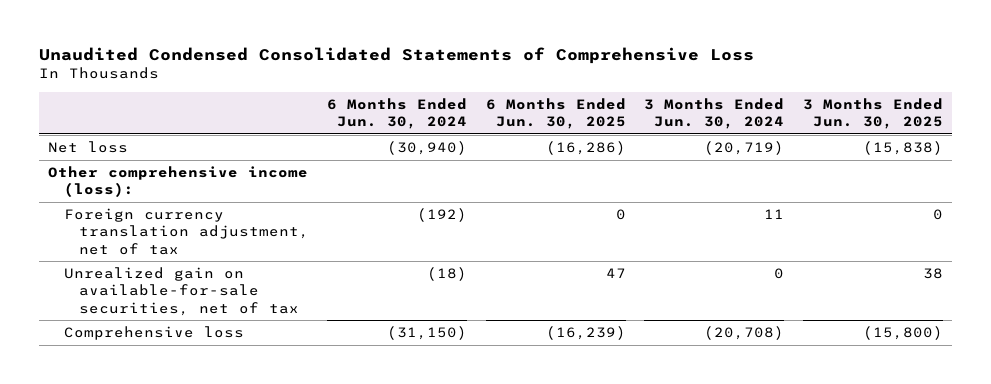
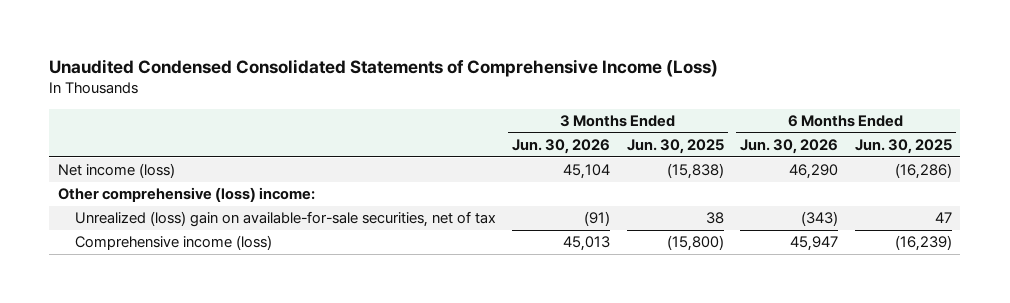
- Unaudited Condensed Consolidated Statements of Comprehensive Loss
+ Unaudited Condensed Consolidated Statements of Comprehensive Income (Loss)
- | 6 Months Ended Jun. 30, 2024 | 6 Months Ended Jun. 30, 2025 | 3 Months Ended Jun. 30, 2024 | 3 Months Ended Jun. 30, 2025
+ | 3 Months Ended Jun. 30, 2026 | 3 Months Ended Jun. 30, 2025 | 6 Months Ended Jun. 30, 2026 | 6 Months Ended Jun. 30, 2025
- Net loss | (30,940) | (16,286) | (20,719) | (15,838)
- Other comprehensive income (loss):
- Foreign currency translation adjustment, net of tax | (192) | 0 | 11 | 0
- Unrealized gain on available-for-sale securities, net of tax | (18) | 47 | 0 | 38
- Comprehensive loss | (31,150) | (16,239) | (20,708) | (15,800)
+ Net income (loss) | 45,104 | (15,838) | 46,290 | (16,286)
+ Other comprehensive (loss) income:
+ Unrealized (loss) gain on available-for-sale securities, net of tax | (91) | 38 | (343) | 47
+ Comprehensive income (loss) | 45,013 | (15,800) | 45,947 | (16,239)

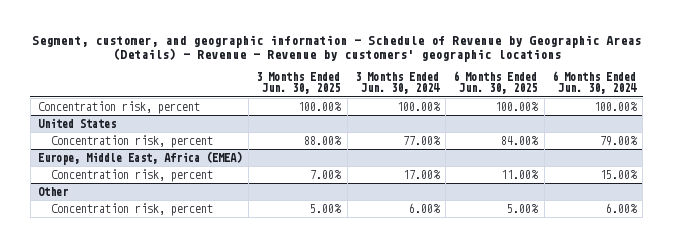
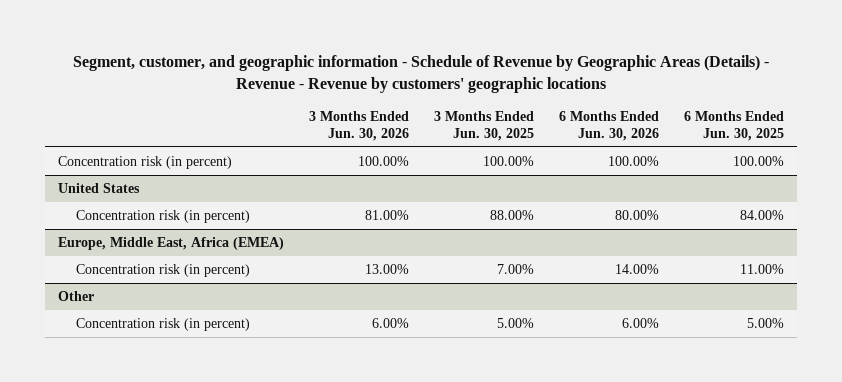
- | 3 Months Ended Jun. 30, 2025 | 3 Months Ended Jun. 30, 2024 | 6 Months Ended Jun. 30, 2025 | 6 Months Ended Jun. 30, 2024
+ | 3 Months Ended Jun. 30, 2026 | 3 Months Ended Jun. 30, 2025 | 6 Months Ended Jun. 30, 2026 | 6 Months Ended Jun. 30, 2025
- Concentration risk, percent | 100.00% | 100.00% | 100.00% | 100.00%
+ Concentration risk (in percent) | 100.00% | 100.00% | 100.00% | 100.00%
@ United States
- Concentration risk, percent | 88.00% | 77.00% | 84.00% | 79.00%
+ Concentration risk (in percent) | 81.00% | 88.00% | 80.00% | 84.00%
@ Europe, Middle East, Africa (EMEA)
- Concentration risk, percent | 7.00% | 17.00% | 11.00% | 15.00%
+ Concentration risk (in percent) | 13.00% | 7.00% | 14.00% | 11.00%
@ Other
- Concentration risk, percent | 5.00% | 6.00% | 5.00% | 6.00%
+ Concentration risk (in percent) | 6.00% | 5.00% | 6.00% | 5.00%

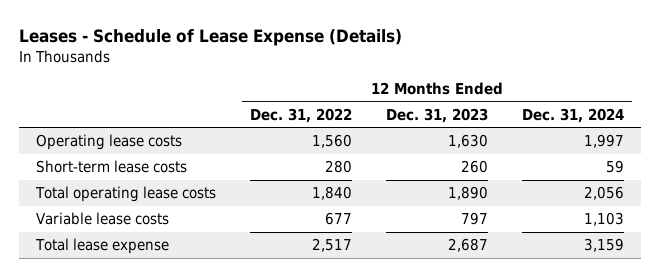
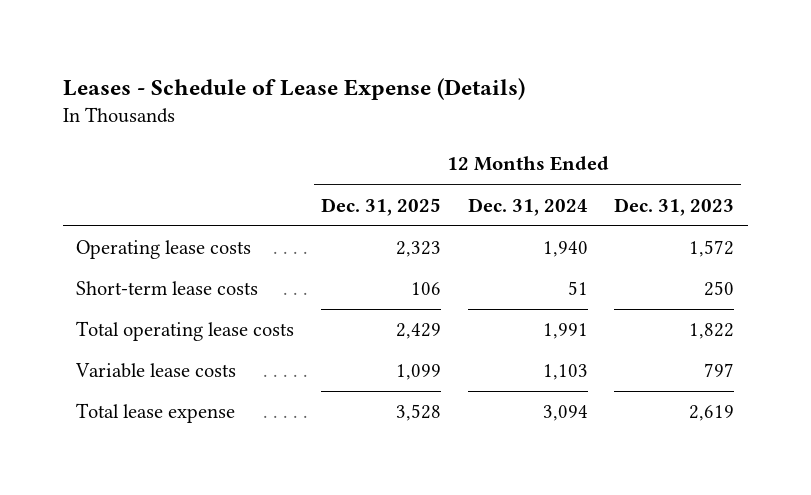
- | 12 Months Ended Dec. 31, 2022 | 12 Months Ended Dec. 31, 2023 | 12 Months Ended Dec. 31, 2024
+ | 12 Months Ended Dec. 31, 2025 | 12 Months Ended Dec. 31, 2024 | 12 Months Ended Dec. 31, 2023
- Operating lease costs | 1,560 | 1,630 | 1,997
- Short-term lease costs | 280 | 260 | 59
- Total operating lease costs | 1,840 | 1,890 | 2,056
+ Operating lease costs | 2,323 | 1,940 | 1,572
+ Short-term lease costs | 106 | 51 | 250
+ Total operating lease costs | 2,429 | 1,991 | 1,822
- Total lease expense | 2,517 | 2,687 | 3,159
+ Total lease expense | 3,528 | 3,094 | 2,619

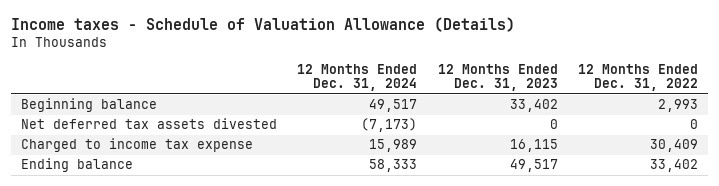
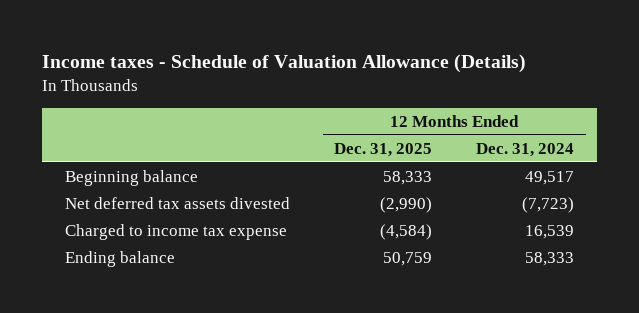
- | 12 Months Ended Dec. 31, 2024 | 12 Months Ended Dec. 31, 2023 | 12 Months Ended Dec. 31, 2022
+ | 12 Months Ended Dec. 31, 2025 | 12 Months Ended Dec. 31, 2024
- Net deferred tax assets divested | (7,173) | 0 | 0
- Charged to income tax expense | 15,989 | 16,115 | 30,409
+ Net deferred tax assets divested | (2,990) | (7,723)
+ Charged to income tax expense | (4,584) | 16,539

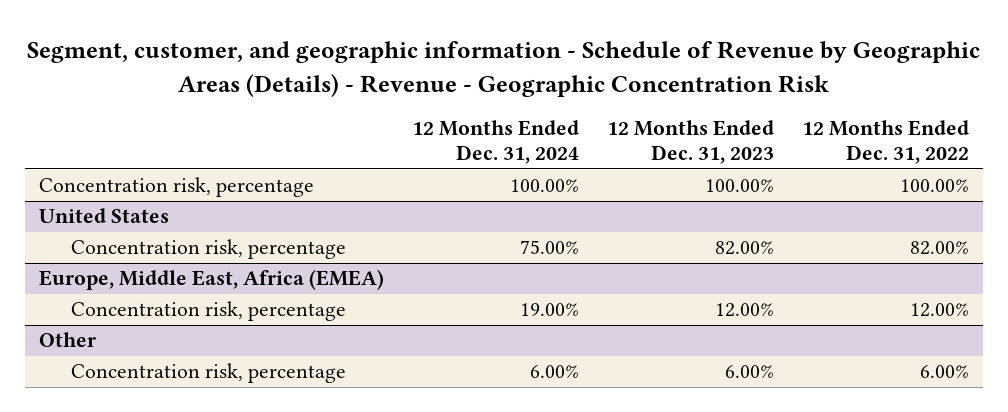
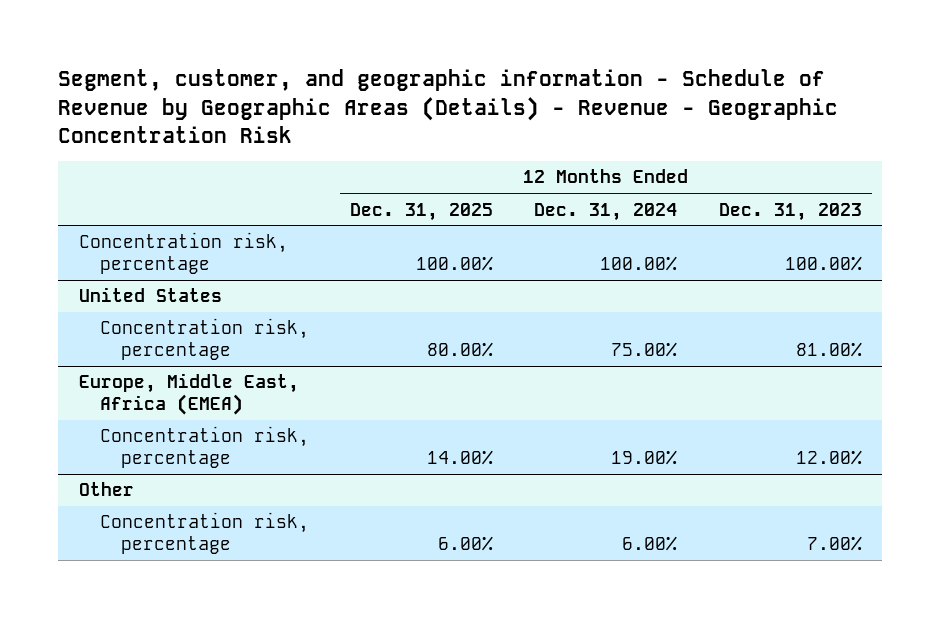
- | 12 Months Ended Dec. 31, 2024 | 12 Months Ended Dec. 31, 2023 | 12 Months Ended Dec. 31, 2022
+ | 12 Months Ended Dec. 31, 2025 | 12 Months Ended Dec. 31, 2024 | 12 Months Ended Dec. 31, 2023
@ United States
- Concentration risk, percentage | 75.00% | 82.00% | 82.00%
+ Concentration risk, percentage | 80.00% | 75.00% | 81.00%
@ Other
- Concentration risk, percentage | 6.00% | 6.00% | 6.00%
+ Concentration risk, percentage | 6.00% | 6.00% | 7.00%

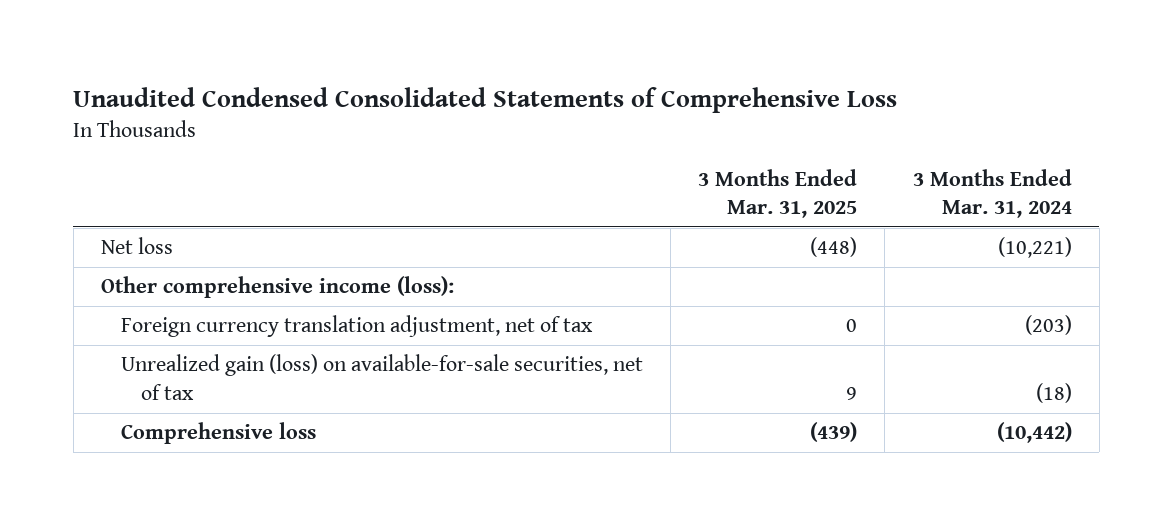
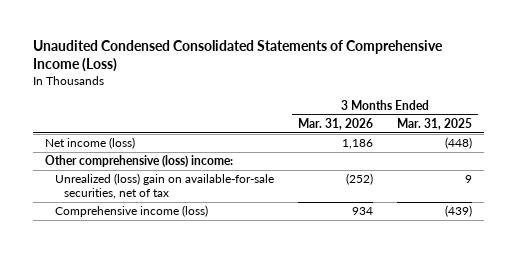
- Unaudited Condensed Consolidated Statements of Comprehensive Loss
+ Unaudited Condensed Consolidated Statements of Comprehensive Income (Loss)
- | 3 Months Ended Mar. 31, 2025 | 3 Months Ended Mar. 31, 2024
+ | 3 Months Ended Mar. 31, 2026 | 3 Months Ended Mar. 31, 2025
- Net loss | (448) | (10,221)
- Other comprehensive income (loss):
- Foreign currency translation adjustment, net of tax | 0 | (203)
- Unrealized gain (loss) on available-for-sale securities, net of tax | 9 | (18)
- Comprehensive loss | (439) | (10,442)
+ Net income (loss) | 1,186 | (448)
+ Other comprehensive (loss) income:
+ Unrealized (loss) gain on available-for-sale securities, net of tax | (252) | 9
+ Comprehensive income (loss) | 934 | (439)

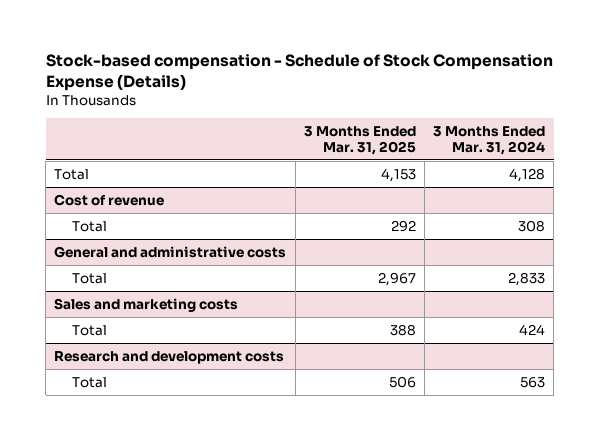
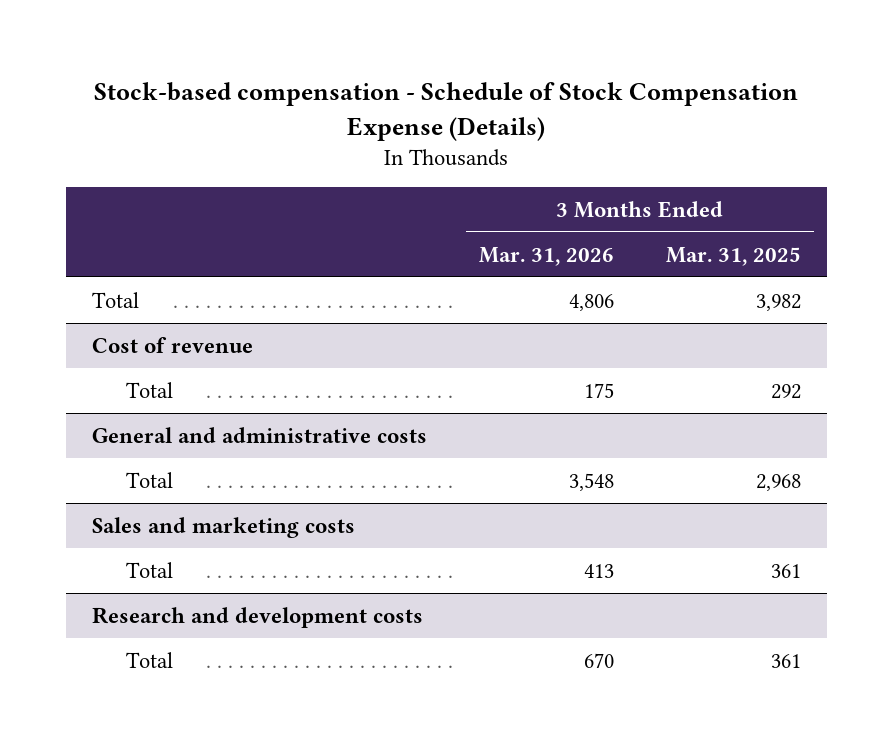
- | 3 Months Ended Mar. 31, 2025 | 3 Months Ended Mar. 31, 2024
+ | 3 Months Ended Mar. 31, 2026 | 3 Months Ended Mar. 31, 2025
- Total | 4,153 | 4,128
+ Total | 4,806 | 3,982
@ General and administrative costs
- Total | 2,967 | 2,833
+ Total | 3,548 | 2,968
@ Sales and marketing costs
- Total | 388 | 424
+ Total | 413 | 361
@ Research and development costs
- Total | 506 | 563
+ Total | 670 | 361

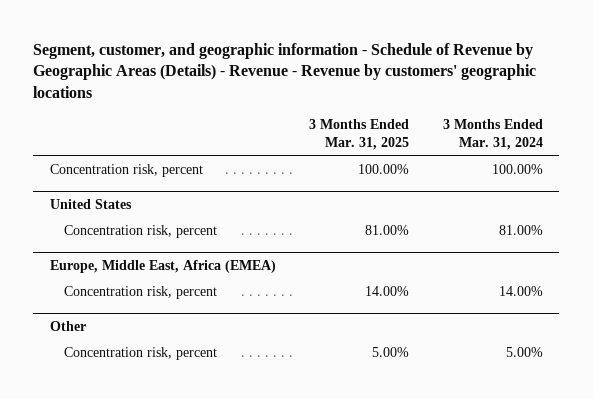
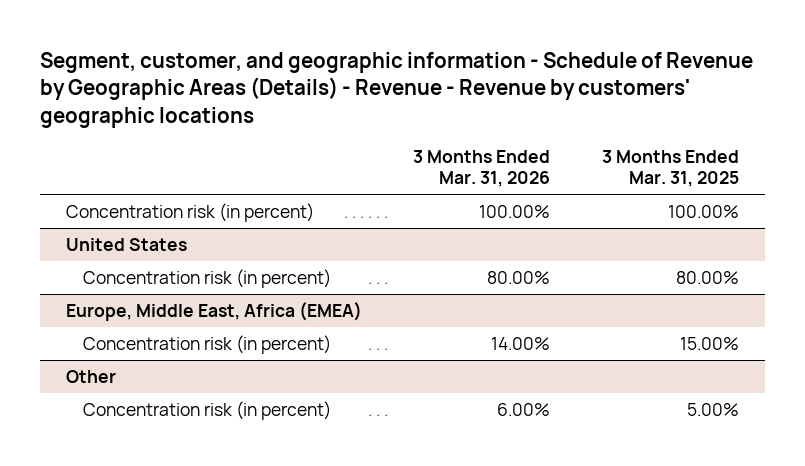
- | 3 Months Ended Mar. 31, 2025 | 3 Months Ended Mar. 31, 2024
+ | 3 Months Ended Mar. 31, 2026 | 3 Months Ended Mar. 31, 2025
- Concentration risk, percent | 100.00% | 100.00%
+ Concentration risk (in percent) | 100.00% | 100.00%
@ United States
- Concentration risk, percent | 81.00% | 81.00%
+ Concentration risk (in percent) | 80.00% | 80.00%
@ Europe, Middle East, Africa (EMEA)
- Concentration risk, percent | 14.00% | 14.00%
+ Concentration risk (in percent) | 14.00% | 15.00%
@ Other
- Concentration risk, percent | 5.00% | 5.00%
+ Concentration risk (in percent) | 6.00% | 5.00%

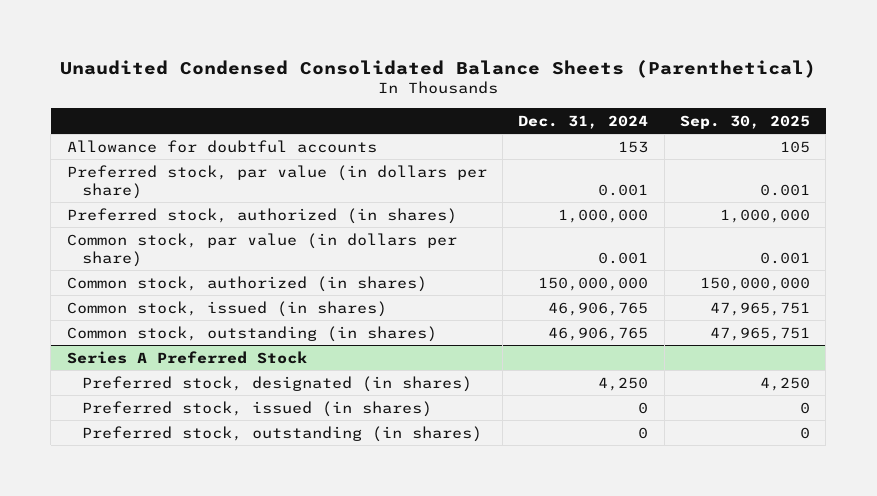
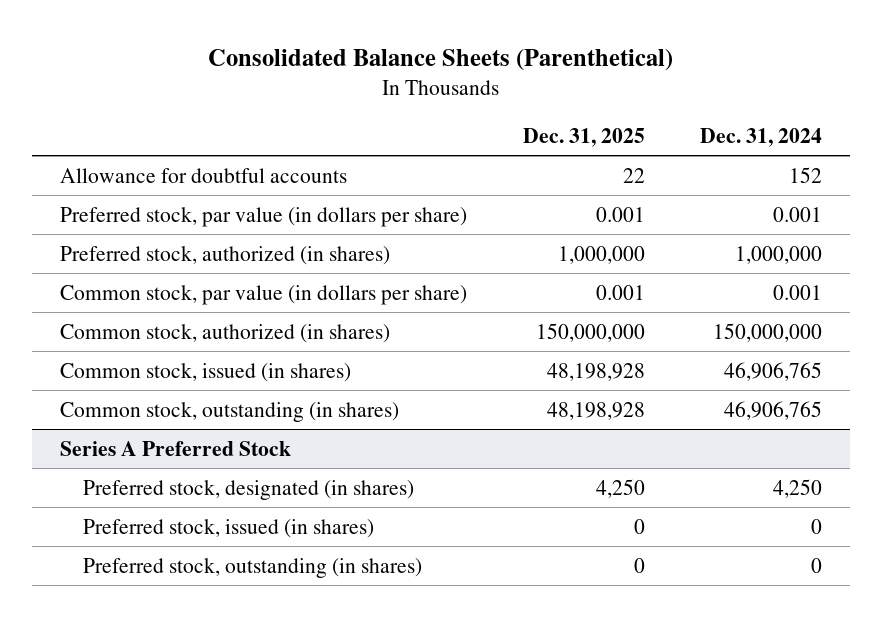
- Unaudited Condensed Consolidated Balance Sheets (Parenthetical)
+ Consolidated Balance Sheets (Parenthetical)
- | Dec. 31, 2024 | Sep. 30, 2025
+ | Dec. 31, 2025 | Dec. 31, 2024
- Allowance for doubtful accounts | 153 | 105
+ Allowance for doubtful accounts | 22 | 152

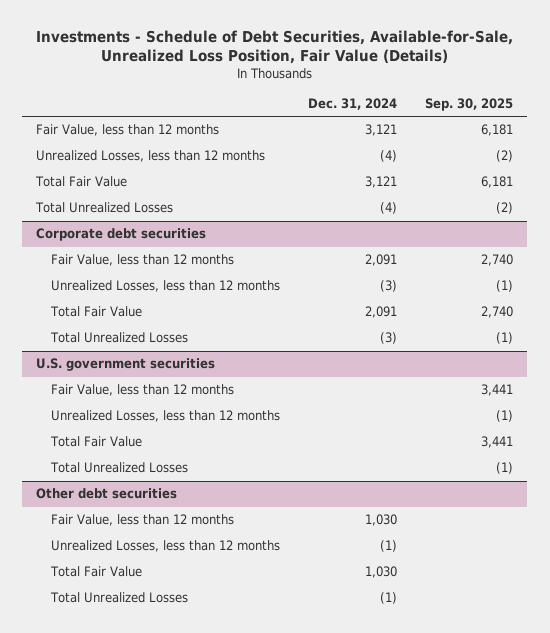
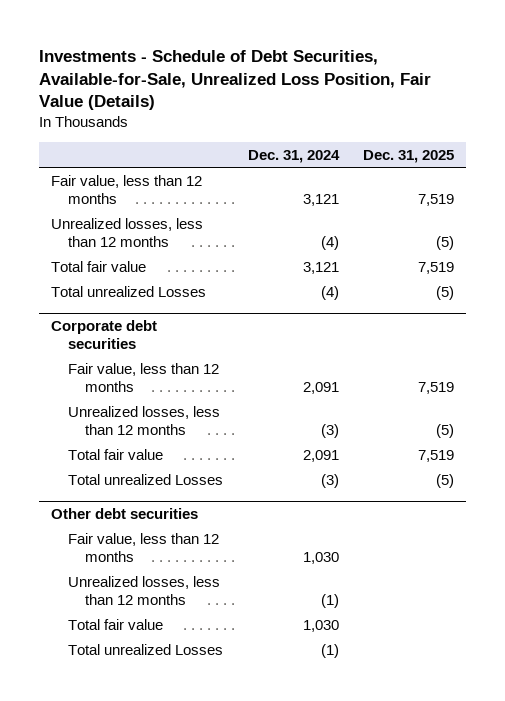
- | Dec. 31, 2024 | Sep. 30, 2025
+ | Dec. 31, 2024 | Dec. 31, 2025
- Fair Value, less than 12 months | 3,121 | 6,181
- Unrealized Losses, less than 12 months | (4) | (2)
- Total Fair Value | 3,121 | 6,181
- Total Unrealized Losses | (4) | (2)
+ Fair value, less than 12 months | 3,121 | 7,519
+ Unrealized losses, less than 12 months | (4) | (5)
+ Total fair value | 3,121 | 7,519
+ Total unrealized Losses | (4) | (5)
@ Corporate debt securities
- Fair Value, less than 12 months | 2,091 | 2,740
- Unrealized Losses, less than 12 months | (3) | (1)
- Total Fair Value | 2,091 | 2,740
- Total Unrealized Losses | (3) | (1)
- U.S. government securities
- Fair Value, less than 12 months | | 3,441
- Unrealized Losses, less than 12 months | | (1)
- Total Fair Value | | 3,441
- Total Unrealized Losses | | (1)
@ Corporate debt securities
+ Fair value, less than 12 months | 2,091 | 7,519
+ Unrealized losses, less than 12 months | (3) | (5)
+ Total fair value | 2,091 | 7,519
+ Total unrealized Losses | (3) | (5)
@ Other debt securities
- Fair Value, less than 12 months | 1,030 |
- Unrealized Losses, less than 12 months | (1) |
- Total Fair Value | 1,030 |
- Total Unrealized Losses | (1) |
+ Fair value, less than 12 months | 1,030 |
+ Unrealized losses, less than 12 months | (1) |
+ Total fair value | 1,030 |
+ Total unrealized Losses | (1) |

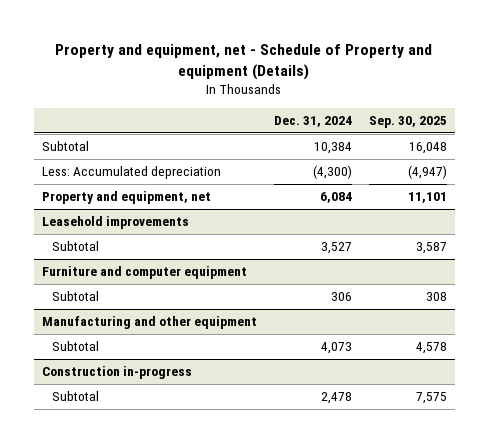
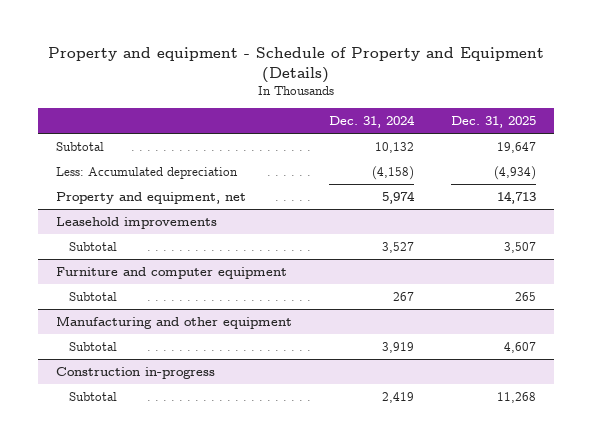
- Property and equipment, net - Schedule of Property and equipment (Details)
+ Property and equipment - Schedule of Property and Equipment (Details)
- | Dec. 31, 2024 | Sep. 30, 2025
+ | Dec. 31, 2024 | Dec. 31, 2025
- Subtotal | 10,384 | 16,048
- Less: Accumulated depreciation | (4,300) | (4,947)
- Property and equipment, net | 6,084 | 11,101
+ Subtotal | 10,132 | 19,647
+ Less: Accumulated depreciation | (4,158) | (4,934)
+ Property and equipment, net | 5,974 | 14,713
@ Furniture and computer equipment
- Subtotal | 306 | 308
+ Subtotal | 267 | 265
@ Manufacturing and other equipment
- Subtotal | 4,073 | 4,578
+ Subtotal | 3,919 | 4,607
@ Construction in-progress
- Subtotal | 2,478 | 7,575
+ Subtotal | 2,419 | 11,268

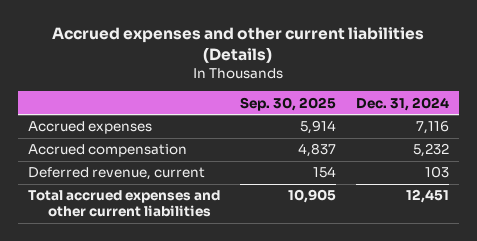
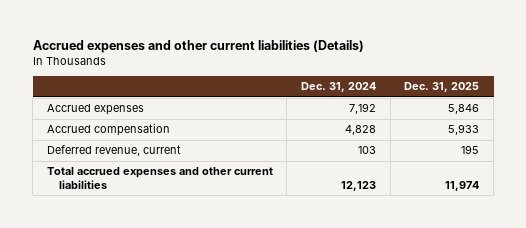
- | Sep. 30, 2025 | Dec. 31, 2024
+ | Dec. 31, 2024 | Dec. 31, 2025
- Accrued expenses | 5,914 | 7,116
- Accrued compensation | 4,837 | 5,232
+ Accrued expenses | 7,192 | 5,846
+ Accrued compensation | 4,828 | 5,933
- Total accrued expenses and other current liabilities | 10,905 | 12,451
+ Total accrued expenses and other current liabilities | 12,123 | 11,974

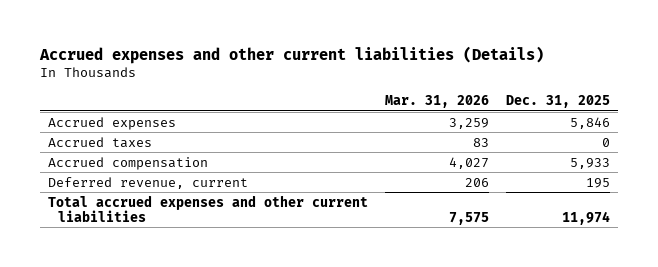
- | Dec. 31, 2024 | Dec. 31, 2025
+ | Mar. 31, 2026 | Dec. 31, 2025
+ Accrued taxes | 83 | 0

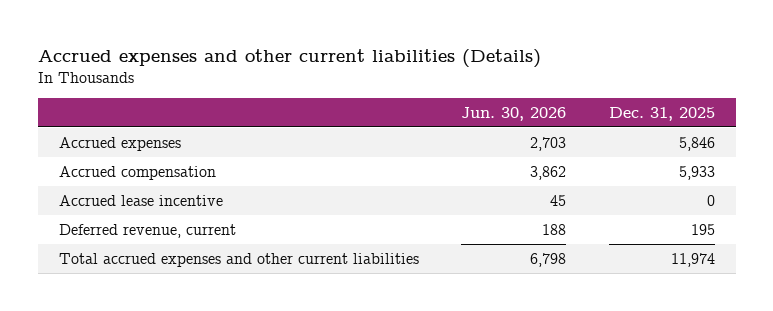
- | Mar. 31, 2026 | Dec. 31, 2025
+ | Jun. 30, 2026 | Dec. 31, 2025
- Accrued taxes | 83 | 0
+ Accrued lease incentive | 45 | 0

